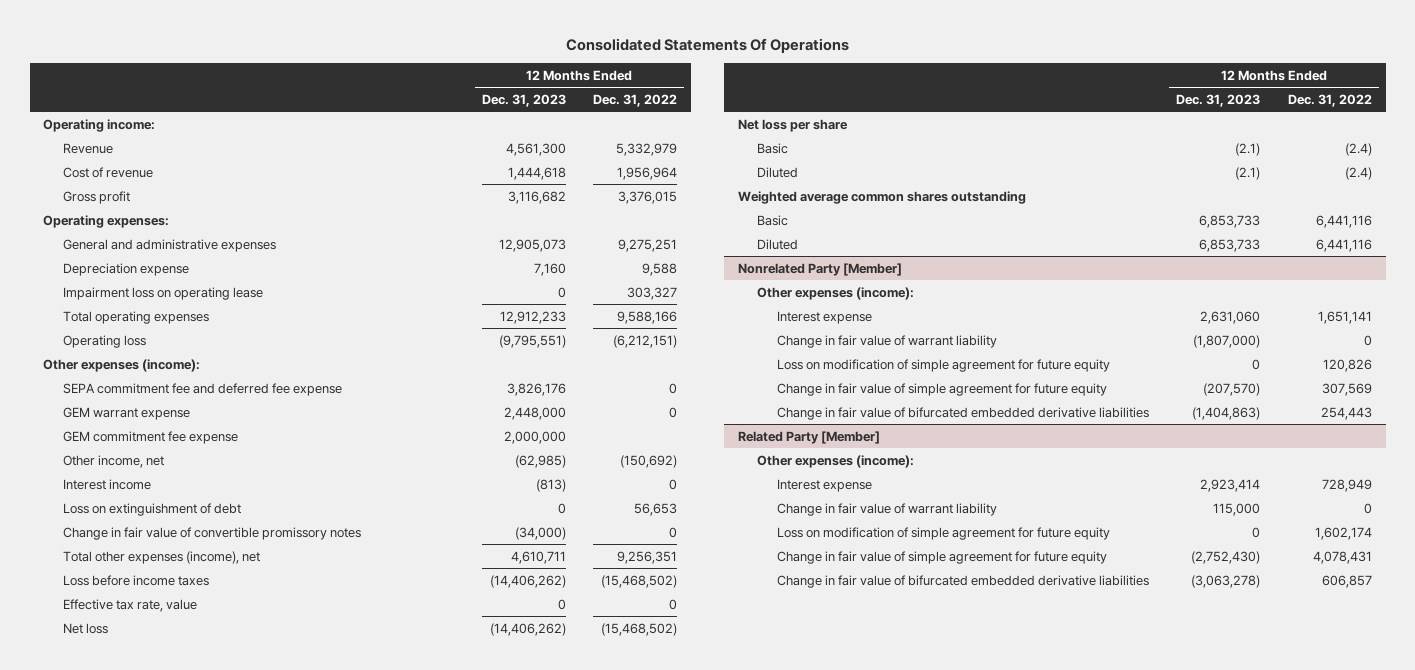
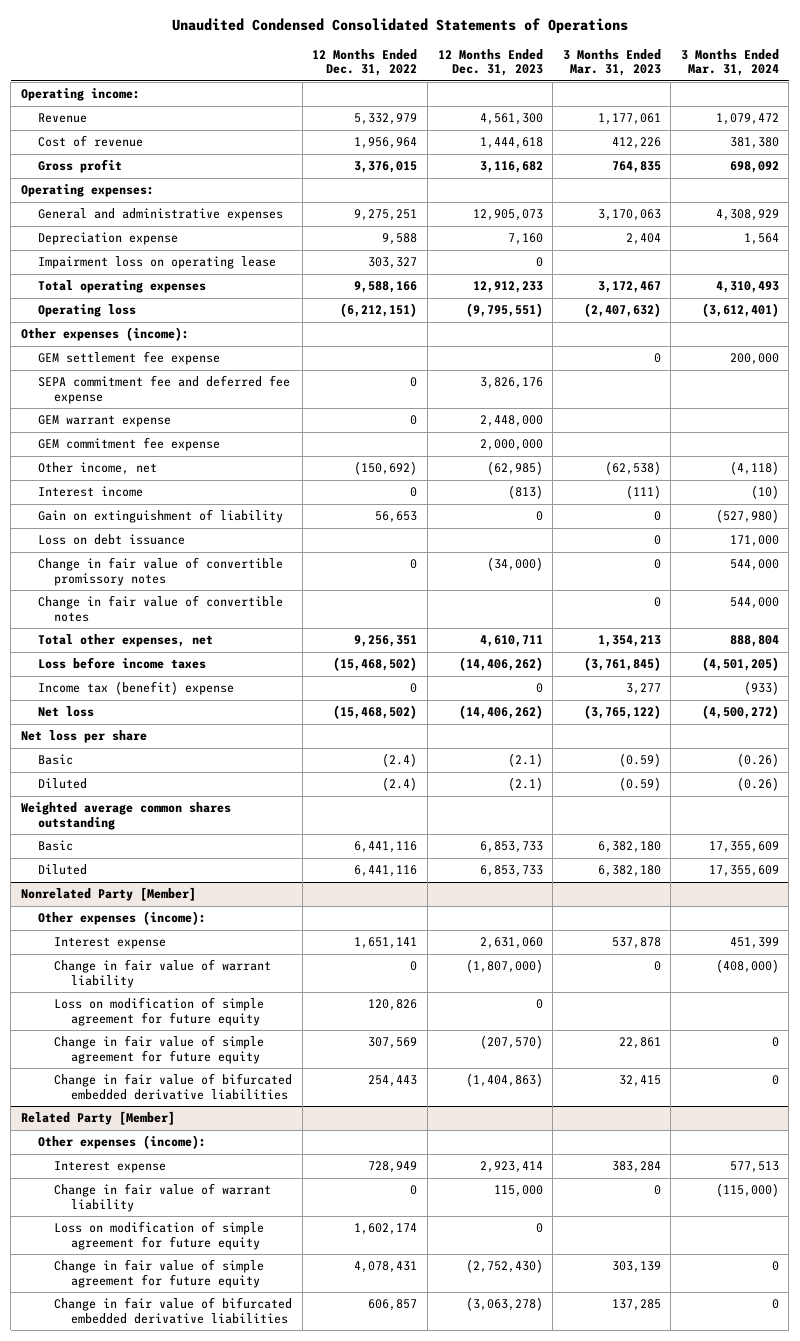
- Consolidated Statements Of Operations
+ Unaudited Condensed Consolidated Statements of Operations
- | 12 Months Ended Dec. 31, 2023 | 12 Months Ended Dec. 31, 2022
+ | 12 Months Ended Dec. 31, 2022 | 12 Months Ended Dec. 31, 2023 | 3 Months Ended Mar. 31, 2023 | 3 Months Ended Mar. 31, 2024
+ GEM settlement fee expense | | | 0 | 200,000
- Loss on extinguishment of debt | 0 | 56,653
+ Gain on extinguishment of liability | 56,653 | 0 | 0 | (527,980)
+ Loss on debt issuance | | | 0 | 171,000
- Total other expenses (income), net | 4,610,711 | 9,256,351
+ Change in fair value of convertible notes | | | 0 | 544,000
+ Total other expenses, net | 9,256,351 | 4,610,711 | 1,354,213 | 888,804
- Effective tax rate, value | 0 | 0
+ Income tax (benefit) expense | 0 | 0 | 3,277 | (933)

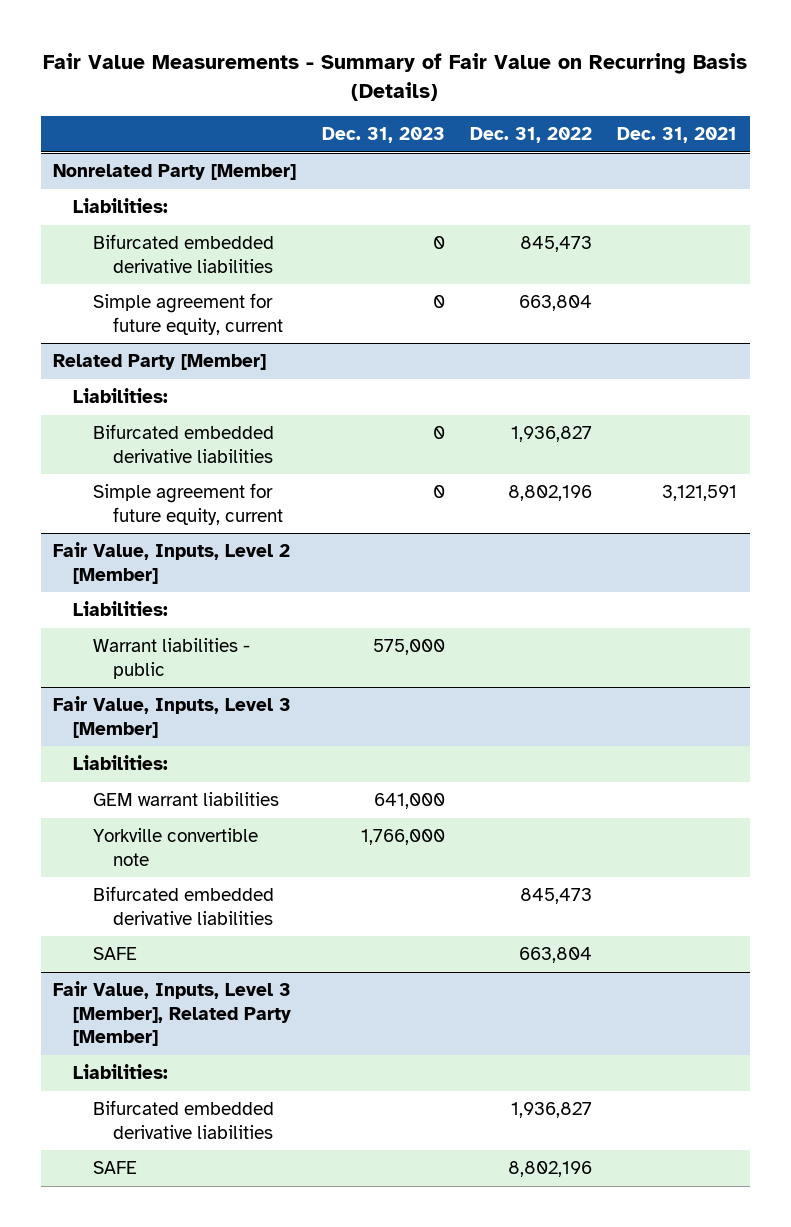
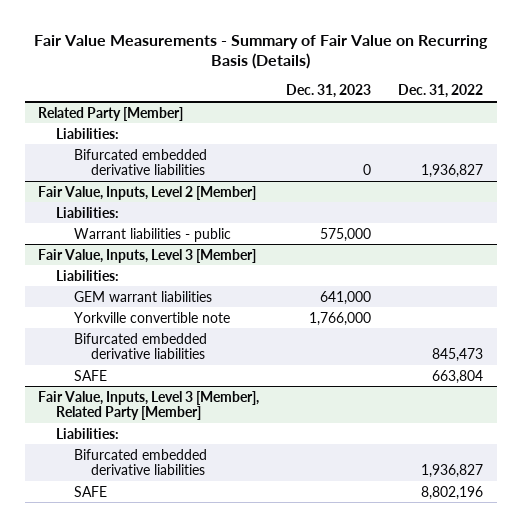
- | Dec. 31, 2023 | Dec. 31, 2022 | Dec. 31, 2021
+ | Dec. 31, 2023 | Dec. 31, 2022
- Nonrelated Party [Member]
- Liabilities:
- Bifurcated embedded derivative liabilities | 0 | 845,473 |
- Simple agreement for future equity, current | 0 | 663,804 |
@ Related Party [Member]
- Simple agreement for future equity, current | 0 | 8,802,196 | 3,121,591

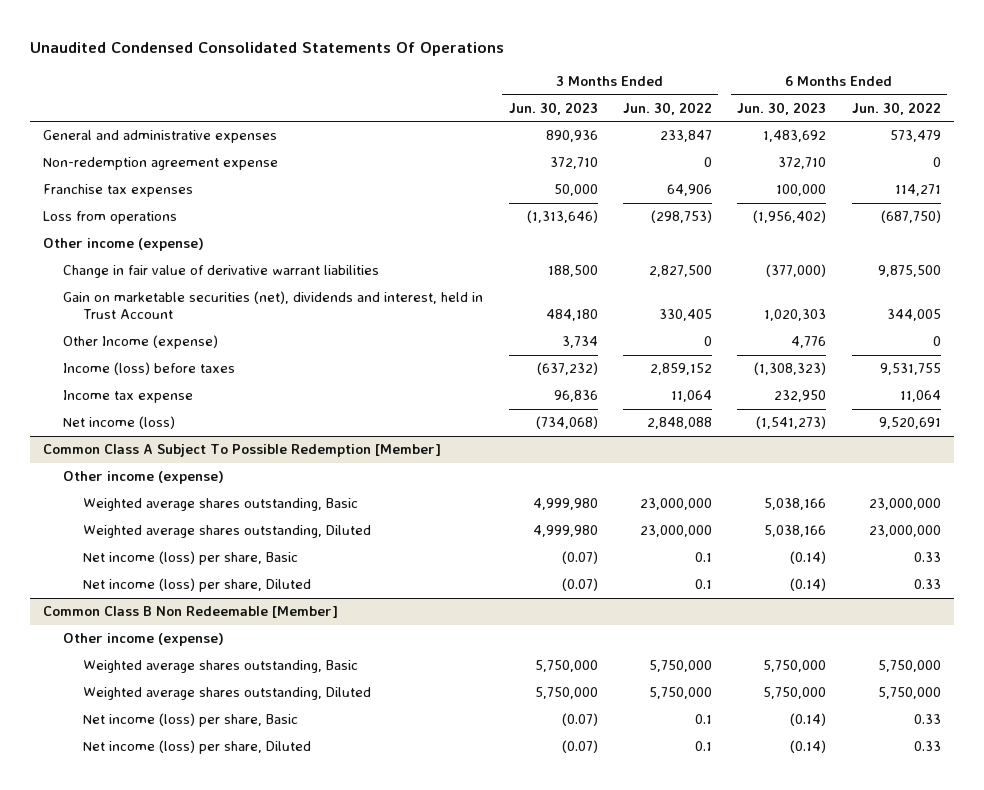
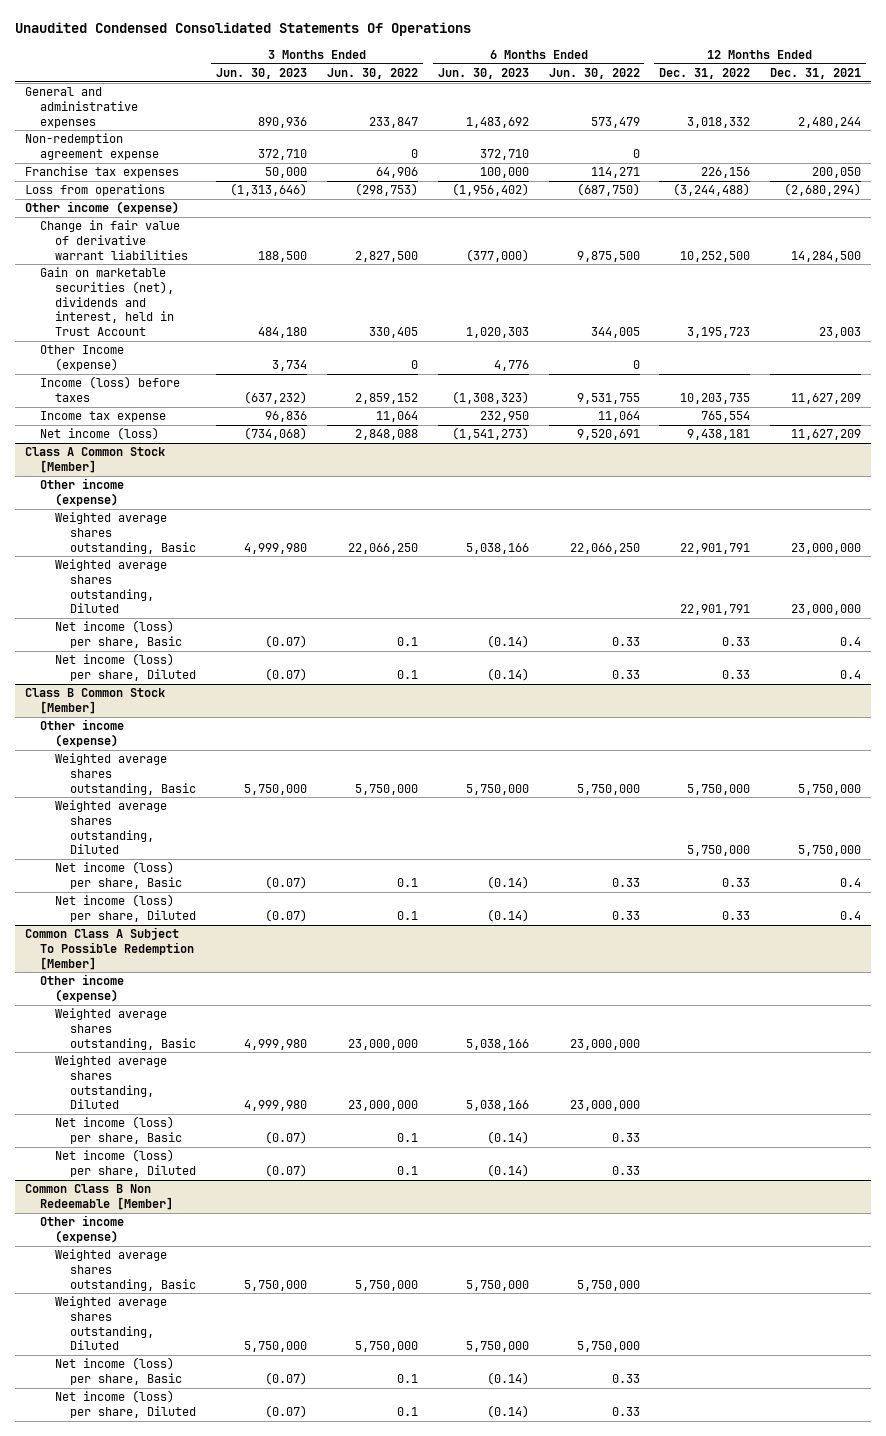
- | 3 Months Ended Jun. 30, 2023 | 3 Months Ended Jun. 30, 2022 | 6 Months Ended Jun. 30, 2023 | 6 Months Ended Jun. 30, 2022
+ | 3 Months Ended Jun. 30, 2023 | 3 Months Ended Jun. 30, 2022 | 6 Months Ended Jun. 30, 2023 | 6 Months Ended Jun. 30, 2022 | 12 Months Ended Dec. 31, 2022 | 12 Months Ended Dec. 31, 2021
+ Class A Common Stock [Member]
+ Other income (expense)
+ Weighted average shares outstanding, Basic | 4,999,980 | 22,066,250 | 5,038,166 | 22,066,250 | 22,901,791 | 23,000,000
+ Weighted average shares outstanding, Diluted | | | | | 22,901,791 | 23,000,000
+ Net income (loss) per share, Basic | (0.07) | 0.1 | (0.14) | 0.33 | 0.33 | 0.4
+ Net income (loss) per share, Diluted | (0.07) | 0.1 | (0.14) | 0.33 | 0.33 | 0.4
+ Class B Common Stock [Member]
+ Other income (expense)
+ Weighted average shares outstanding, Basic | 5,750,000 | 5,750,000 | 5,750,000 | 5,750,000 | 5,750,000 | 5,750,000
+ Weighted average shares outstanding, Diluted | | | | | 5,750,000 | 5,750,000
+ Net income (loss) per share, Basic | (0.07) | 0.1 | (0.14) | 0.33 | 0.33 | 0.4
+ Net income (loss) per share, Diluted | (0.07) | 0.1 | (0.14) | 0.33 | 0.33 | 0.4

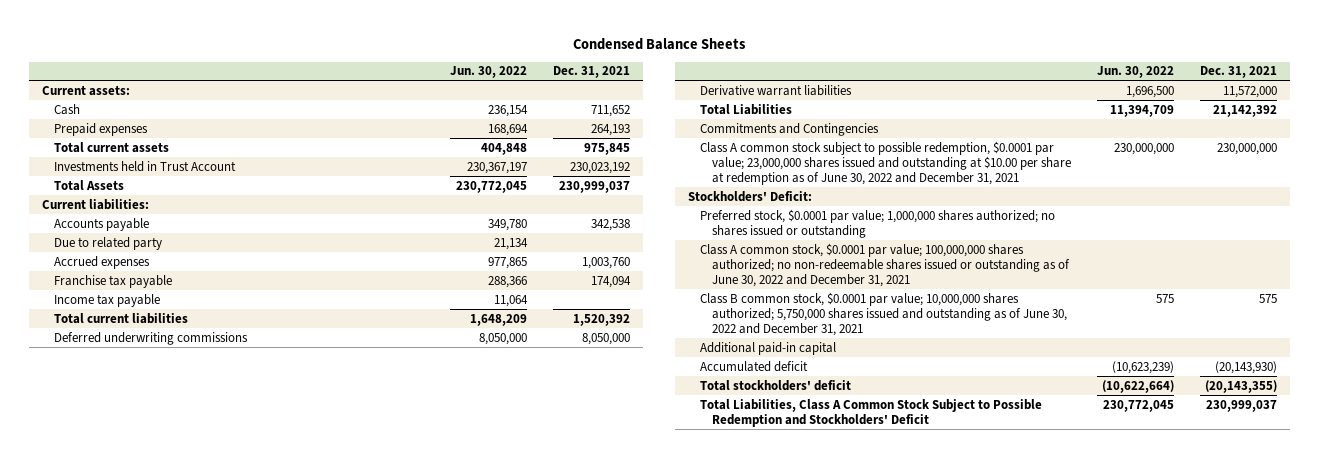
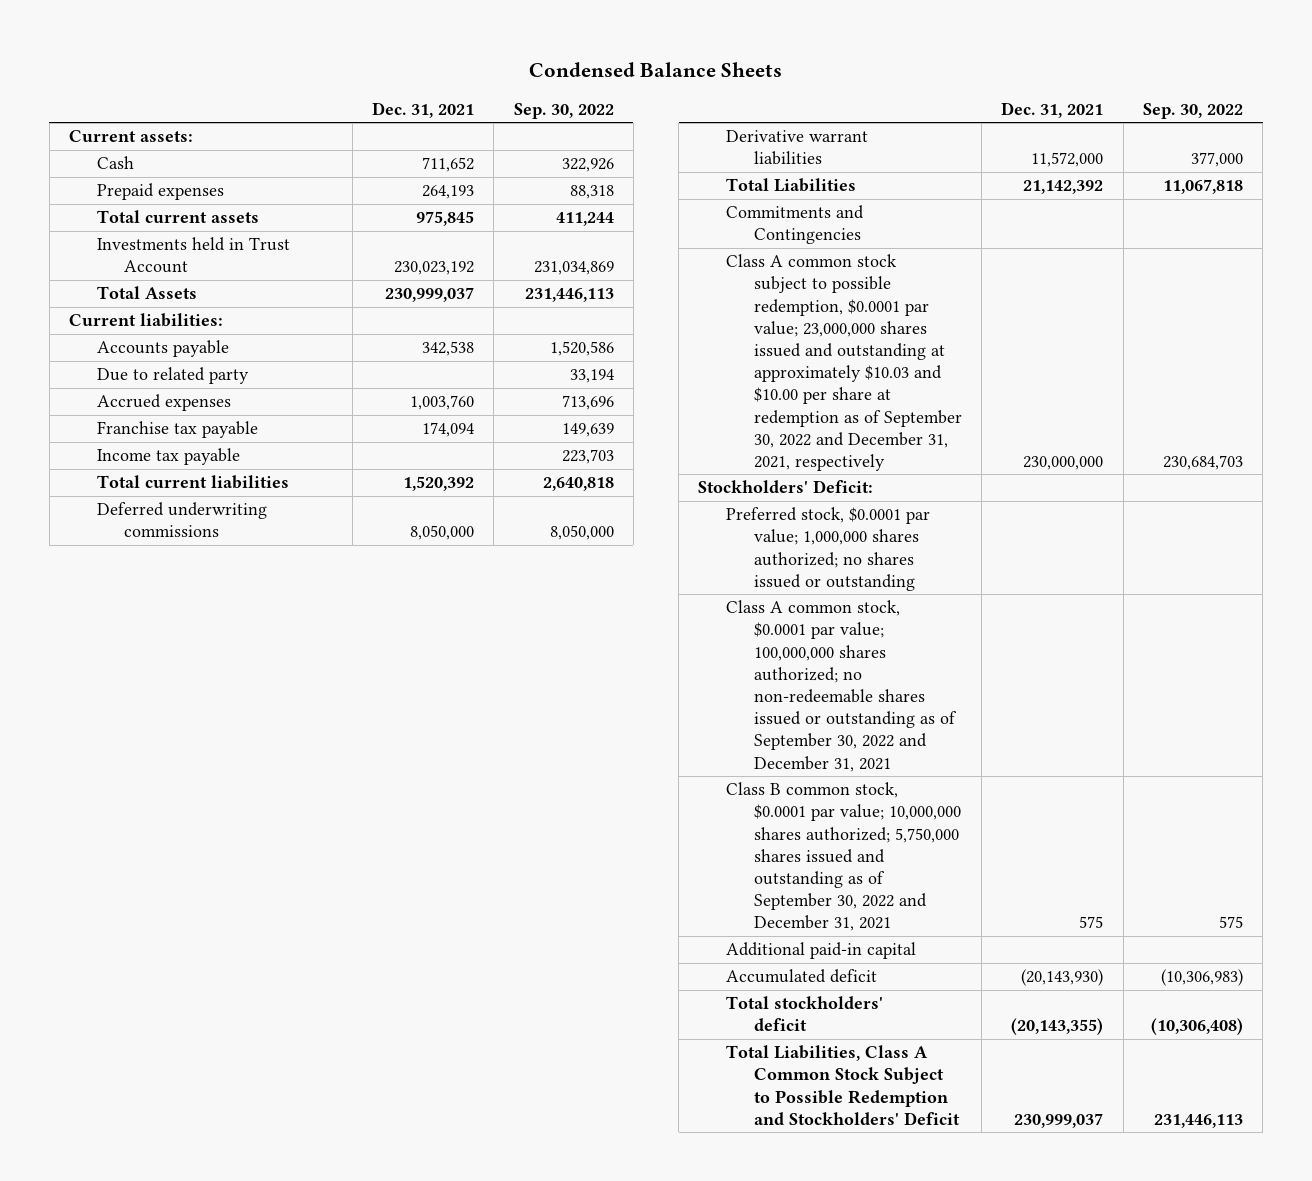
- | Jun. 30, 2022 | Dec. 31, 2021
+ | Dec. 31, 2021 | Sep. 30, 2022
- Class A common stock subject to possible redemption, $0.0001 par value; 23,000,000 shares issued and outstanding at $10.00 per share at redemption as of June 30, 2022 and December 31, 2021 | 230,000,000 | 230,000,000
+ Class A common stock subject to possible redemption, $0.0001 par value; 23,000,000 shares issued and outstanding at approximately $10.03 and $10.00 per share at redemption as of September 30, 2022 and December 31, 2021, respectively | 230,000,000 | 230,684,703
- Class A common stock, $0.0001 par value; 100,000,000 shares authorized; no non-redeemable shares issued or outstanding as of June 30, 2022 and December 31, 2021
- Class B common stock, $0.0001 par value; 10,000,000 shares authorized; 5,750,000 shares issued and outstanding as of June 30, 2022 and December 31, 2021 | 575 | 575
+ Class A common stock, $0.0001 par value; 100,000,000 shares authorized; no non-redeemable shares issued or outstanding as of September 30, 2022 and December 31, 2021
+ Class B common stock, $0.0001 par value; 10,000,000 shares authorized; 5,750,000 shares issued and outstanding as of September 30, 2022 and December 31, 2021 | 575 | 575

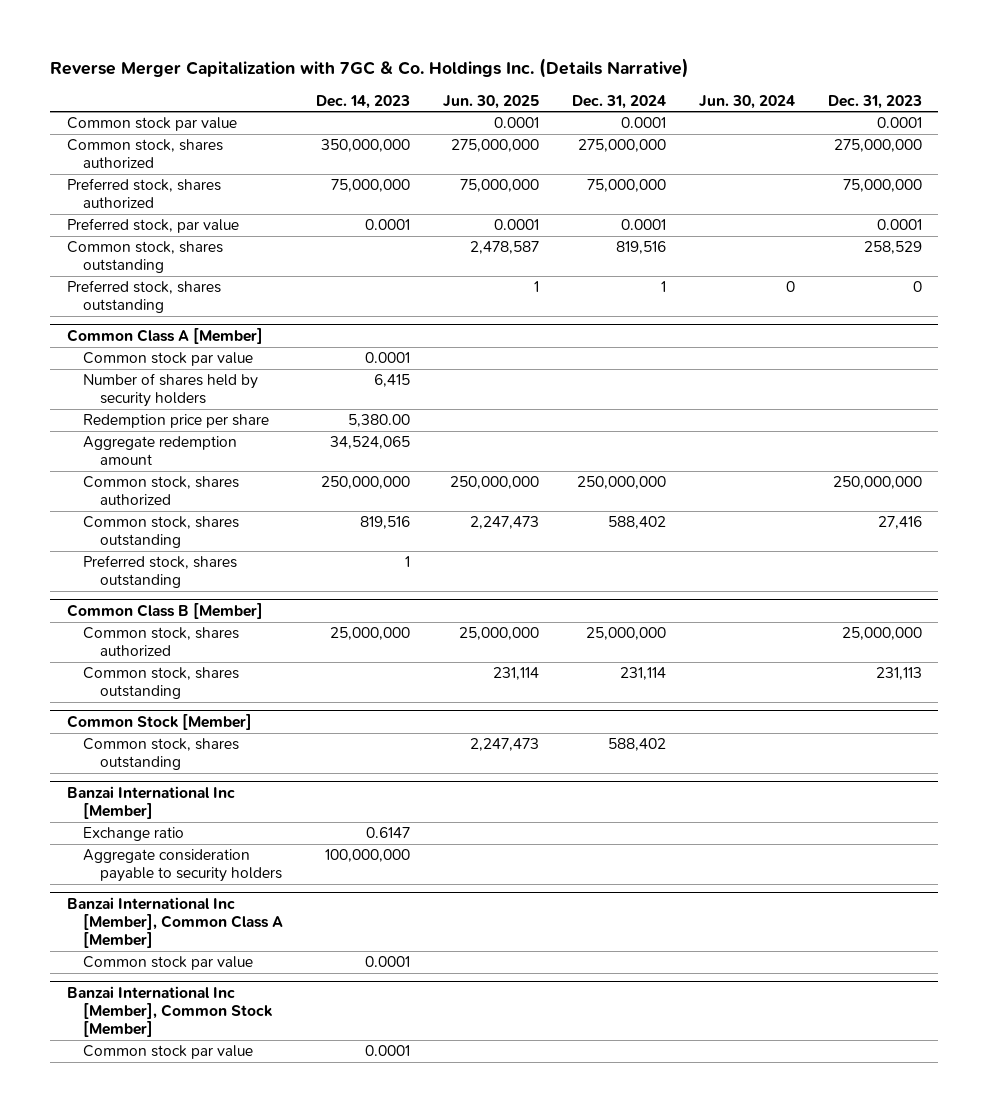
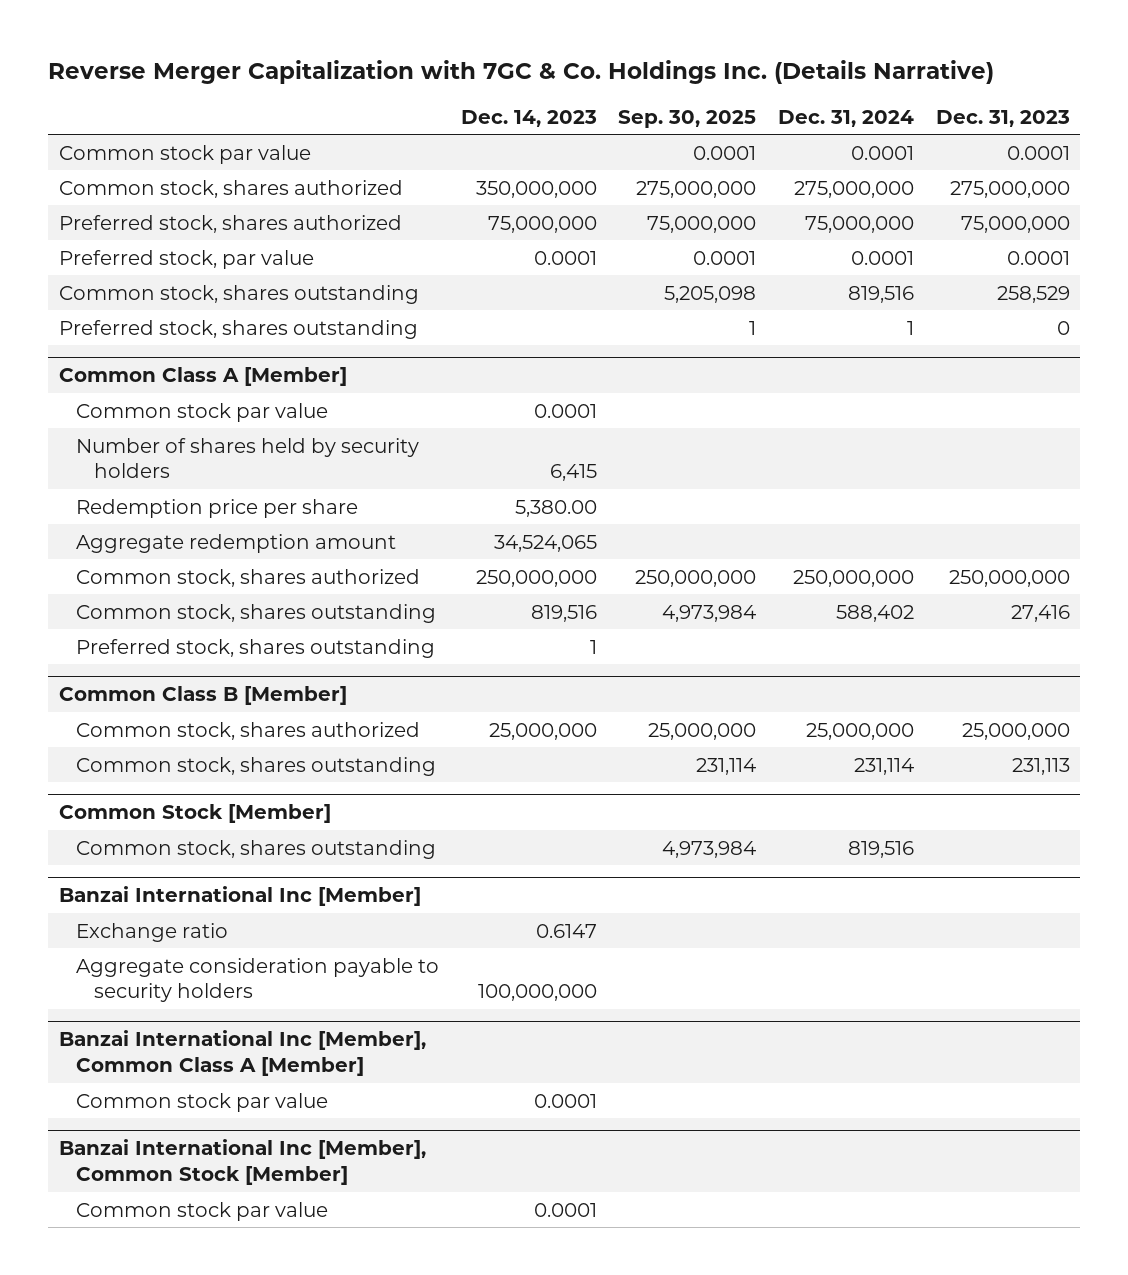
- | Dec. 14, 2023 | Jun. 30, 2025 | Dec. 31, 2024 | Jun. 30, 2024 | Dec. 31, 2023
+ | Dec. 14, 2023 | Sep. 30, 2025 | Dec. 31, 2024 | Dec. 31, 2023
@ Common Stock [Member]
- Common stock, shares outstanding | | 2,247,473 | 588,402 | |
+ Common stock, shares outstanding | | 4,973,984 | 819,516 |

